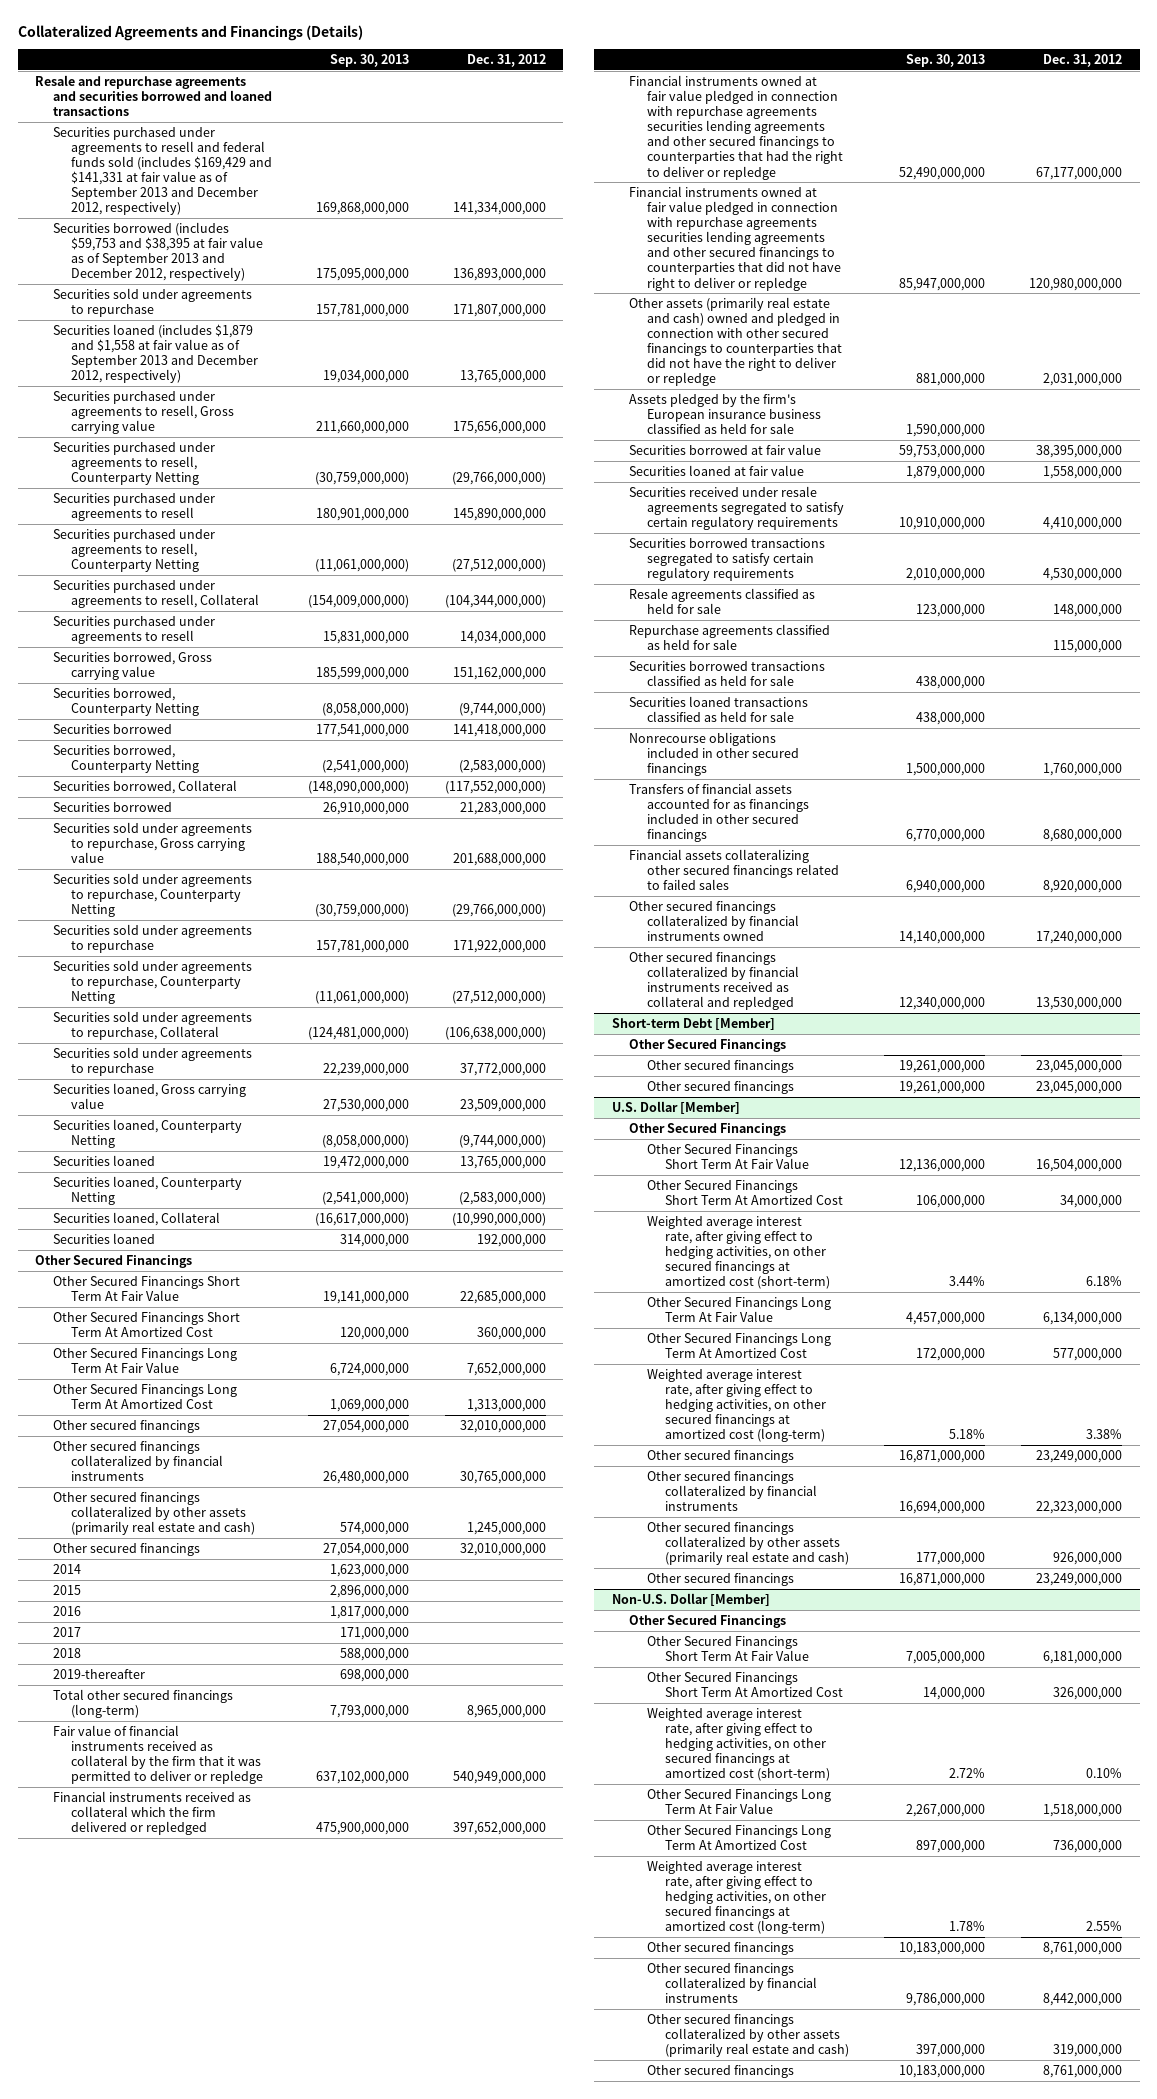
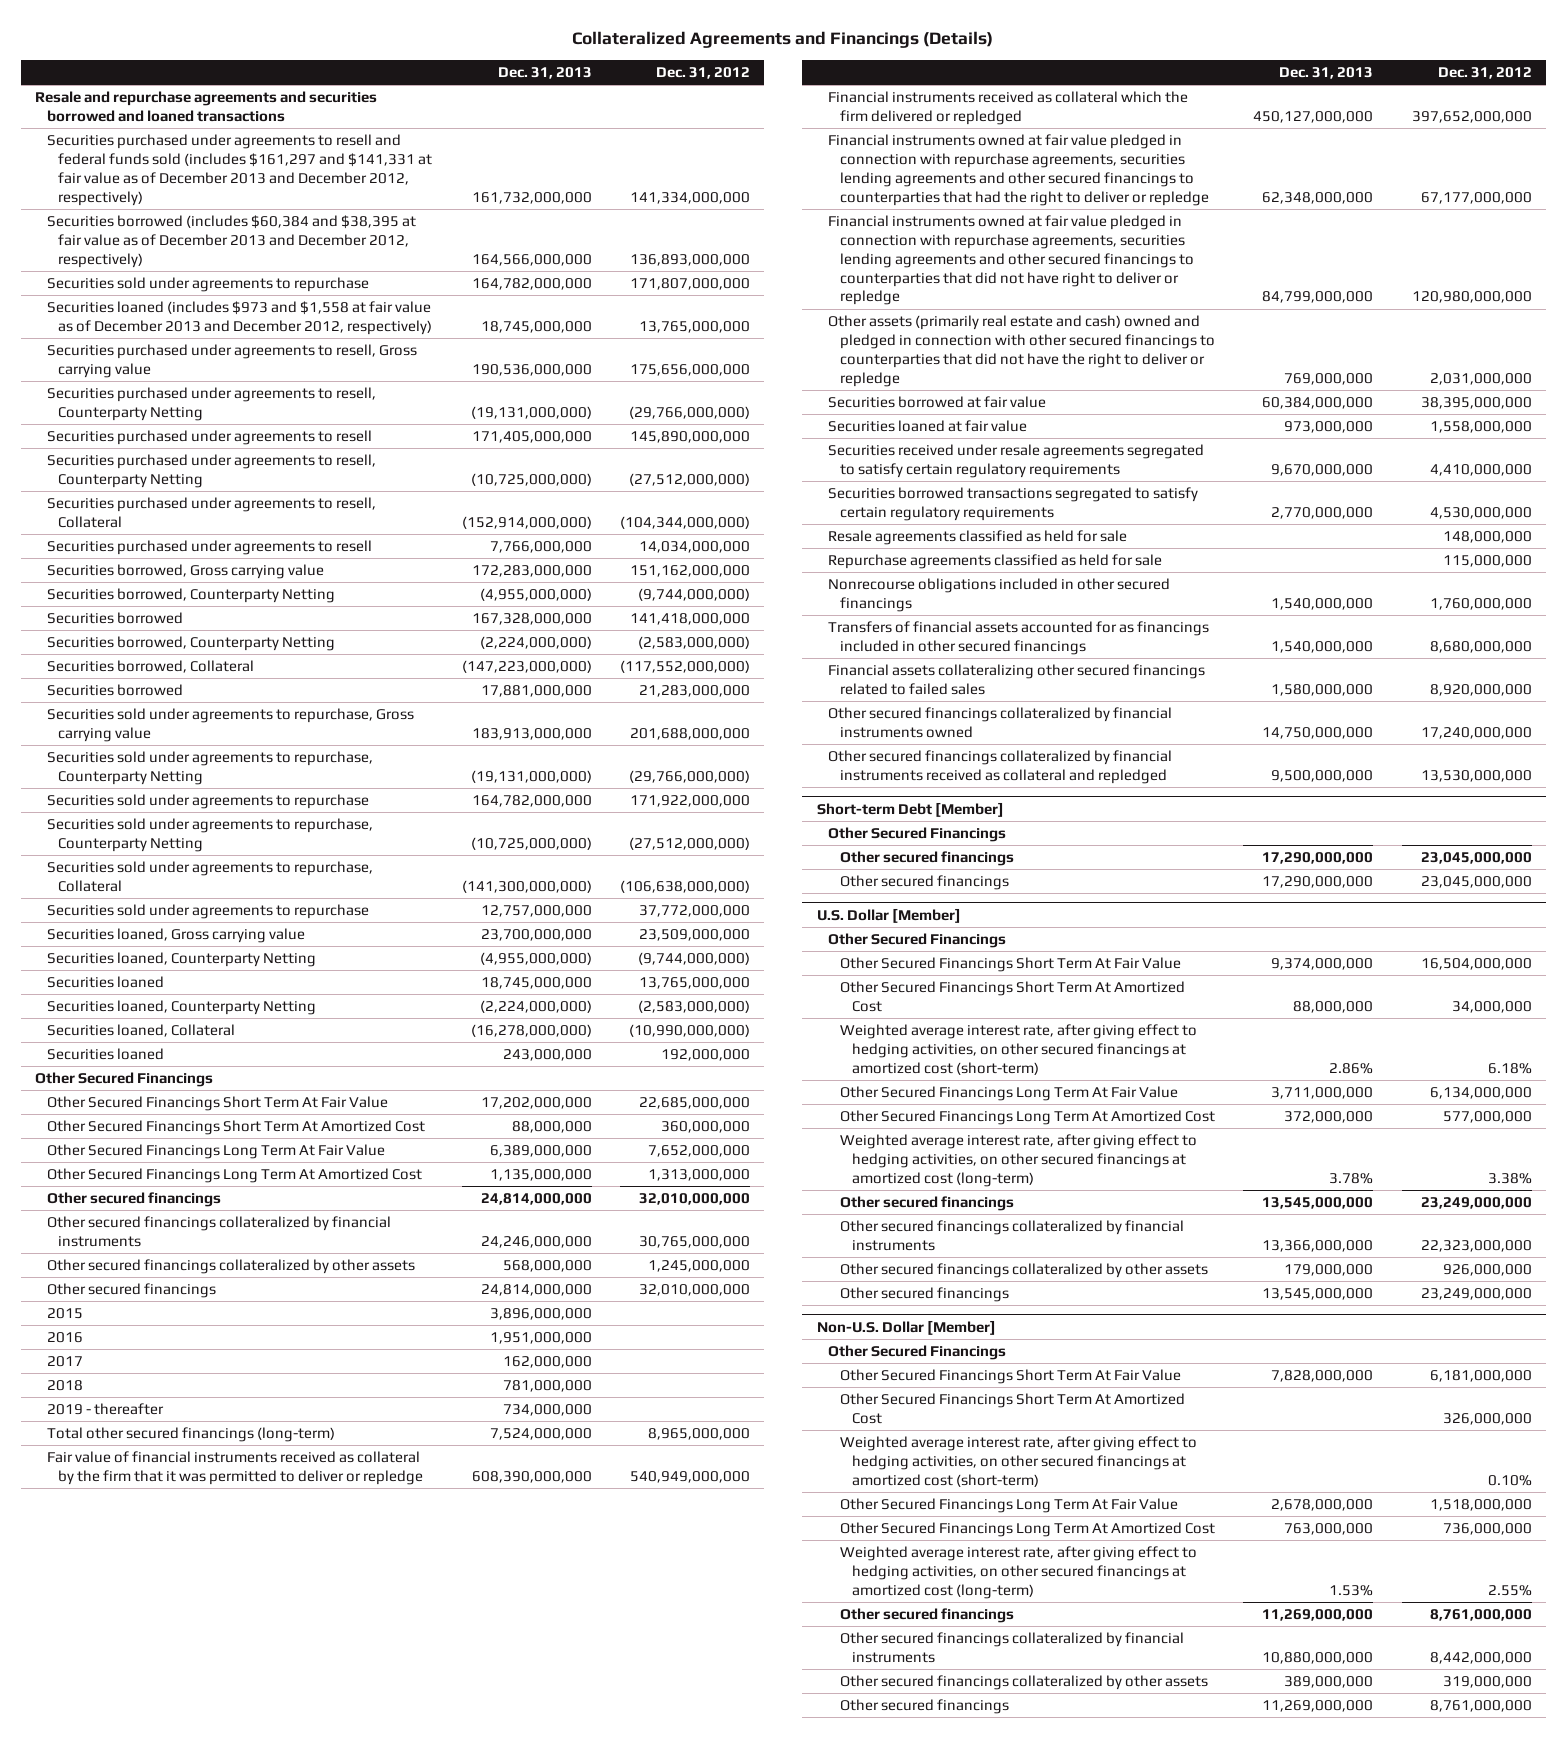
- | Sep. 30, 2013 | Dec. 31, 2012
+ | Dec. 31, 2013 | Dec. 31, 2012
- Securities purchased under agreements to resell and federal funds sold (includes $169,429 and $141,331 at fair value as of September 2013 and December 2012, respectively) | 169,868,000,000 | 141,334,000,000
- Securities borrowed (includes $59,753 and $38,395 at fair value as of September 2013 and December 2012, respectively) | 175,095,000,000 | 136,893,000,000
+ Securities purchased under agreements to resell and federal funds sold (includes $161,297 and $141,331 at fair value as of December 2013 and December 2012, respectively) | 161,732,000,000 | 141,334,000,000
+ Securities borrowed (includes $60,384 and $38,395 at fair value as of December 2013 and December 2012, respectively) | 164,566,000,000 | 136,893,000,000
- Securities loaned (includes $1,879 and $1,558 at fair value as of September 2013 and December 2012, respectively) | 19,034,000,000 | 13,765,000,000
+ Securities loaned (includes $973 and $1,558 at fair value as of December 2013 and December 2012, respectively) | 18,745,000,000 | 13,765,000,000
- Other secured financings collateralized by other assets (primarily real estate and cash) | 574,000,000 | 1,245,000,000
+ Other secured financings collateralized by other assets | 568,000,000 | 1,245,000,000
- 2014 | 1,623,000,000 |
- 2019-thereafter | 698,000,000 |
+ 2019 - thereafter | 734,000,000 |
- Financial instruments owned at fair value pledged in connection with repurchase agreements securities lending agreements and other secured financings to counterparties that had the right to deliver or repledge | 52,490,000,000 | 67,177,000,000
- Financial instruments owned at fair value pledged in connection with repurchase agreements securities lending agreements and other secured financings to counterparties that did not have right to deliver or repledge | 85,947,000,000 | 120,980,000,000
+ Financial instruments owned at fair value pledged in connection with repurchase agreements, securities lending agreements and other secured financings to counterparties that had the right to deliver or repledge | 62,348,000,000 | 67,177,000,000
+ Financial instruments owned at fair value pledged in connection with repurchase agreements, securities lending agreements and other secured financings to counterparties that did not have right to deliver or repledge | 84,799,000,000 | 120,980,000,000
- Assets pledged by the firm's European insurance business classified as held for sale | 1,590,000,000 |
- Securities borrowed transactions classified as held for sale | 438,000,000 |
- Securities loaned transactions classified as held for sale | 438,000,000 |
@ U.S. Dollar [Member]
- Other secured financings collateralized by other assets (primarily real estate and cash) | 177,000,000 | 926,000,000
+ Other secured financings collateralized by other assets | 179,000,000 | 926,000,000
@ Non-U.S. Dollar [Member]
- Other secured financings collateralized by other assets (primarily real estate and cash) | 397,000,000 | 319,000,000
+ Other secured financings collateralized by other assets | 389,000,000 | 319,000,000

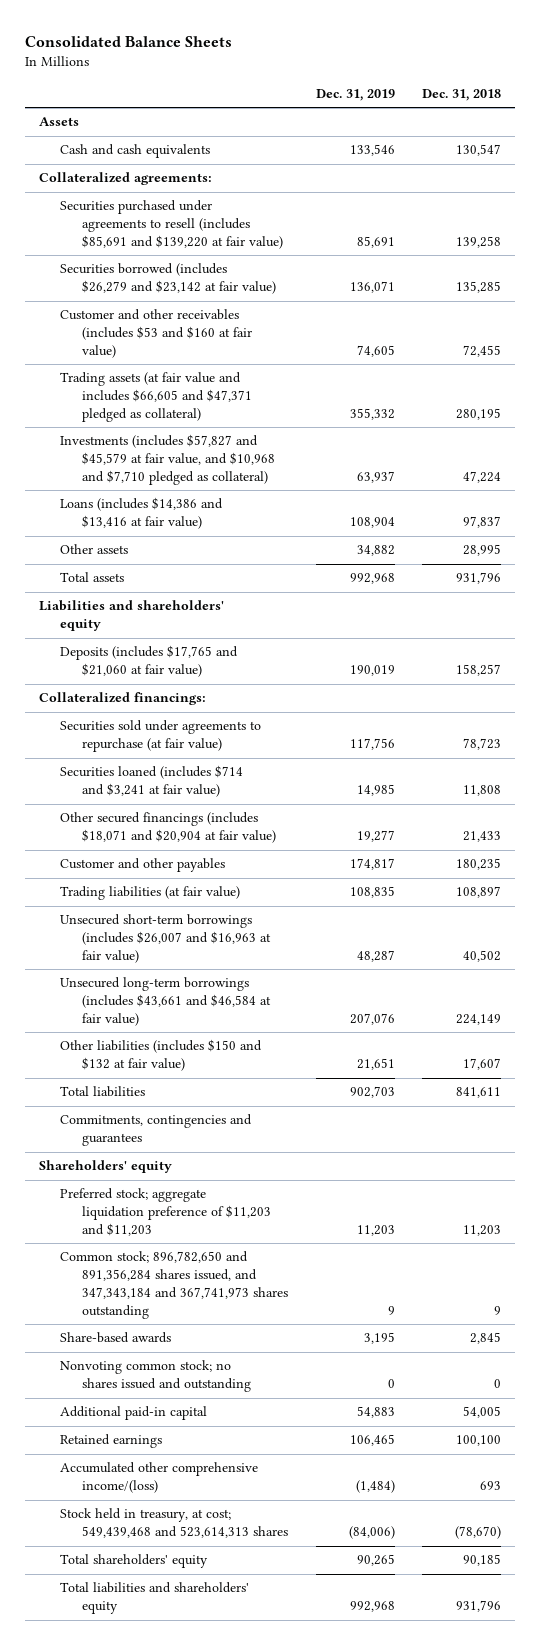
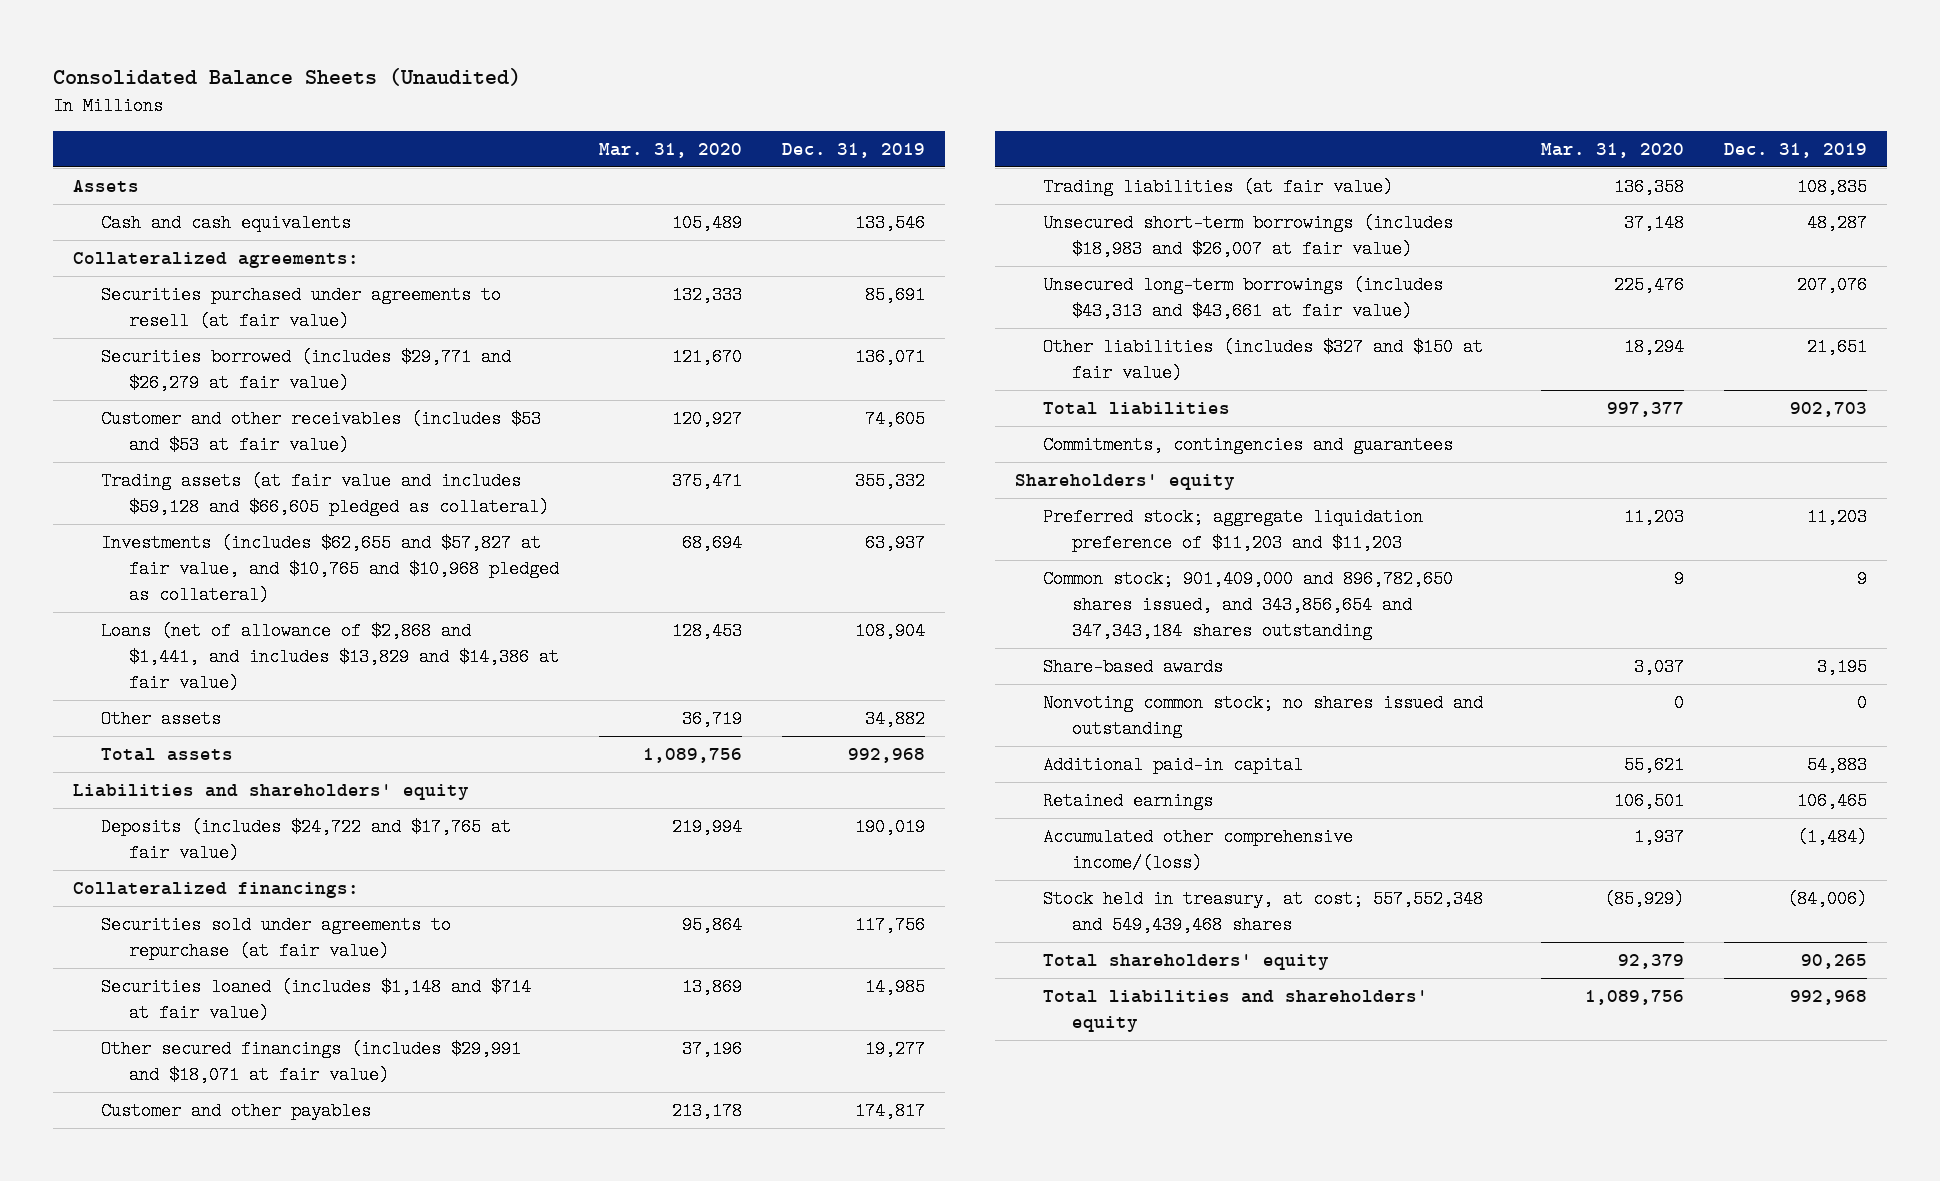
- Consolidated Balance Sheets
+ Consolidated Balance Sheets (Unaudited)
- | Dec. 31, 2019 | Dec. 31, 2018
+ | Mar. 31, 2020 | Dec. 31, 2019
- Securities purchased under agreements to resell (includes $85,691 and $139,220 at fair value) | 85,691 | 139,258
- Securities borrowed (includes $26,279 and $23,142 at fair value) | 136,071 | 135,285
- Customer and other receivables (includes $53 and $160 at fair value) | 74,605 | 72,455
- Trading assets (at fair value and includes $66,605 and $47,371 pledged as collateral) | 355,332 | 280,195
- Investments (includes $57,827 and $45,579 at fair value, and $10,968 and $7,710 pledged as collateral) | 63,937 | 47,224
- Loans (includes $14,386 and $13,416 at fair value) | 108,904 | 97,837
+ Securities purchased under agreements to resell (at fair value) | 132,333 | 85,691
+ Securities borrowed (includes $29,771 and $26,279 at fair value) | 121,670 | 136,071
+ Customer and other receivables (includes $53 and $53 at fair value) | 120,927 | 74,605
+ Trading assets (at fair value and includes $59,128 and $66,605 pledged as collateral) | 375,471 | 355,332
+ Investments (includes $62,655 and $57,827 at fair value, and $10,765 and $10,968 pledged as collateral) | 68,694 | 63,937
+ Loans (net of allowance of $2,868 and $1,441, and includes $13,829 and $14,386 at fair value) | 128,453 | 108,904
- Deposits (includes $17,765 and $21,060 at fair value) | 190,019 | 158,257
+ Deposits (includes $24,722 and $17,765 at fair value) | 219,994 | 190,019
- Securities loaned (includes $714 and $3,241 at fair value) | 14,985 | 11,808
- Other secured financings (includes $18,071 and $20,904 at fair value) | 19,277 | 21,433
+ Securities loaned (includes $1,148 and $714 at fair value) | 13,869 | 14,985
+ Other secured financings (includes $29,991 and $18,071 at fair value) | 37,196 | 19,277
- Unsecured short-term borrowings (includes $26,007 and $16,963 at fair value) | 48,287 | 40,502
- Unsecured long-term borrowings (includes $43,661 and $46,584 at fair value) | 207,076 | 224,149
- Other liabilities (includes $150 and $132 at fair value) | 21,651 | 17,607
+ Unsecured short-term borrowings (includes $18,983 and $26,007 at fair value) | 37,148 | 48,287
+ Unsecured long-term borrowings (includes $43,313 and $43,661 at fair value) | 225,476 | 207,076
+ Other liabilities (includes $327 and $150 at fair value) | 18,294 | 21,651
- Common stock; 896,782,650 and 891,356,284 shares issued, and 347,343,184 and 367,741,973 shares outstanding | 9 | 9
+ Common stock; 901,409,000 and 896,782,650 shares issued, and 343,856,654 and 347,343,184 shares outstanding | 9 | 9
- Stock held in treasury, at cost; 549,439,468 and 523,614,313 shares | (84,006) | (78,670)
+ Stock held in treasury, at cost; 557,552,348 and 549,439,468 shares | (85,929) | (84,006)

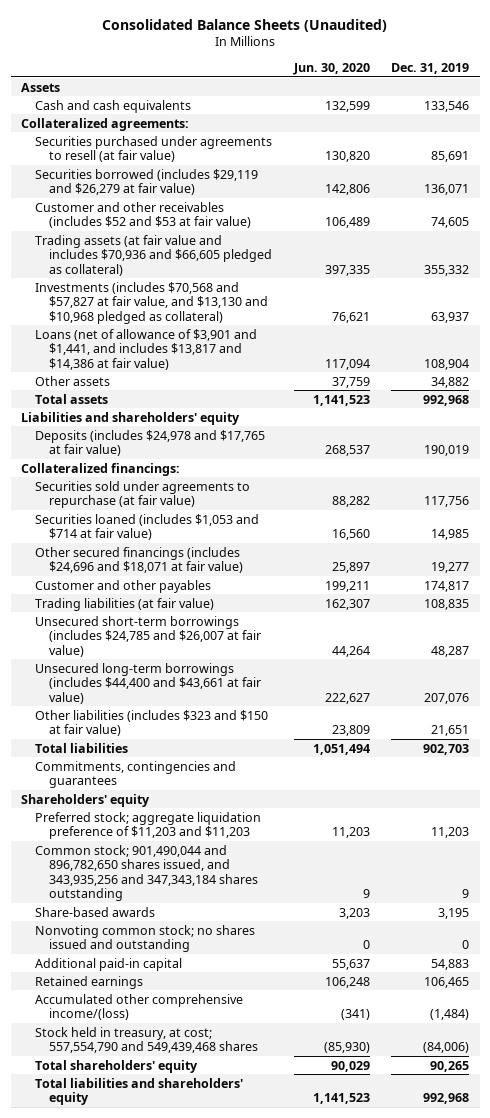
- | Mar. 31, 2020 | Dec. 31, 2019
+ | Jun. 30, 2020 | Dec. 31, 2019
- Securities borrowed (includes $29,771 and $26,279 at fair value) | 121,670 | 136,071
- Customer and other receivables (includes $53 and $53 at fair value) | 120,927 | 74,605
- Trading assets (at fair value and includes $59,128 and $66,605 pledged as collateral) | 375,471 | 355,332
- Investments (includes $62,655 and $57,827 at fair value, and $10,765 and $10,968 pledged as collateral) | 68,694 | 63,937
- Loans (net of allowance of $2,868 and $1,441, and includes $13,829 and $14,386 at fair value) | 128,453 | 108,904
+ Securities borrowed (includes $29,119 and $26,279 at fair value) | 142,806 | 136,071
+ Customer and other receivables (includes $52 and $53 at fair value) | 106,489 | 74,605
+ Trading assets (at fair value and includes $70,936 and $66,605 pledged as collateral) | 397,335 | 355,332
+ Investments (includes $70,568 and $57,827 at fair value, and $13,130 and $10,968 pledged as collateral) | 76,621 | 63,937
+ Loans (net of allowance of $3,901 and $1,441, and includes $13,817 and $14,386 at fair value) | 117,094 | 108,904
- Deposits (includes $24,722 and $17,765 at fair value) | 219,994 | 190,019
+ Deposits (includes $24,978 and $17,765 at fair value) | 268,537 | 190,019
- Securities loaned (includes $1,148 and $714 at fair value) | 13,869 | 14,985
- Other secured financings (includes $29,991 and $18,071 at fair value) | 37,196 | 19,277
+ Securities loaned (includes $1,053 and $714 at fair value) | 16,560 | 14,985
+ Other secured financings (includes $24,696 and $18,071 at fair value) | 25,897 | 19,277
- Unsecured short-term borrowings (includes $18,983 and $26,007 at fair value) | 37,148 | 48,287
- Unsecured long-term borrowings (includes $43,313 and $43,661 at fair value) | 225,476 | 207,076
- Other liabilities (includes $327 and $150 at fair value) | 18,294 | 21,651
+ Unsecured short-term borrowings (includes $24,785 and $26,007 at fair value) | 44,264 | 48,287
+ Unsecured long-term borrowings (includes $44,400 and $43,661 at fair value) | 222,627 | 207,076
+ Other liabilities (includes $323 and $150 at fair value) | 23,809 | 21,651
- Common stock; 901,409,000 and 896,782,650 shares issued, and 343,856,654 and 347,343,184 shares outstanding | 9 | 9
+ Common stock; 901,490,044 and 896,782,650 shares issued, and 343,935,256 and 347,343,184 shares outstanding | 9 | 9
- Stock held in treasury, at cost; 557,552,348 and 549,439,468 shares | (85,929) | (84,006)
+ Stock held in treasury, at cost; 557,554,790 and 549,439,468 shares | (85,930) | (84,006)

